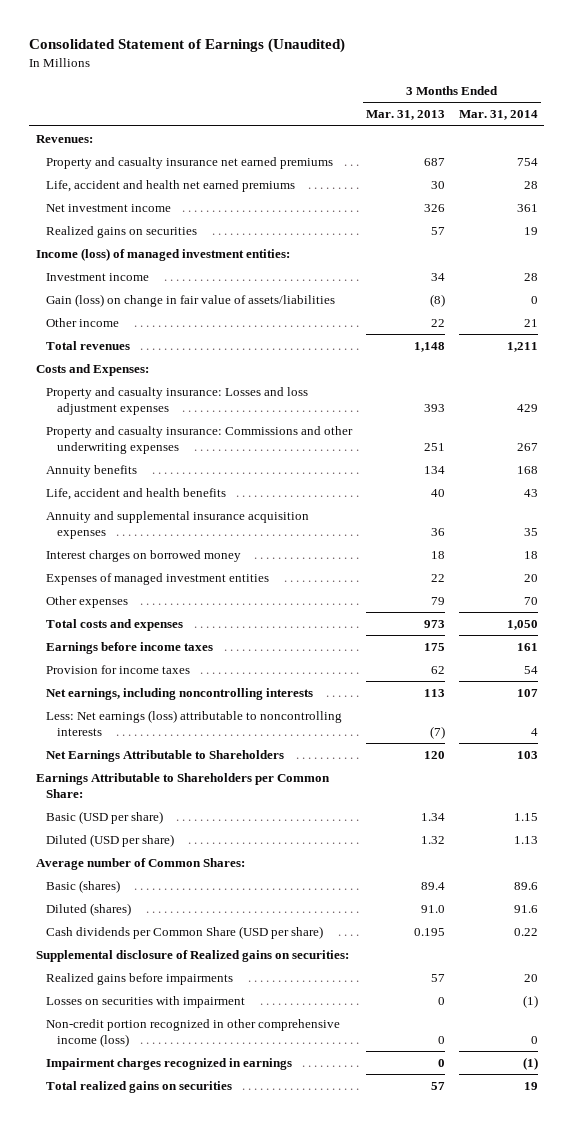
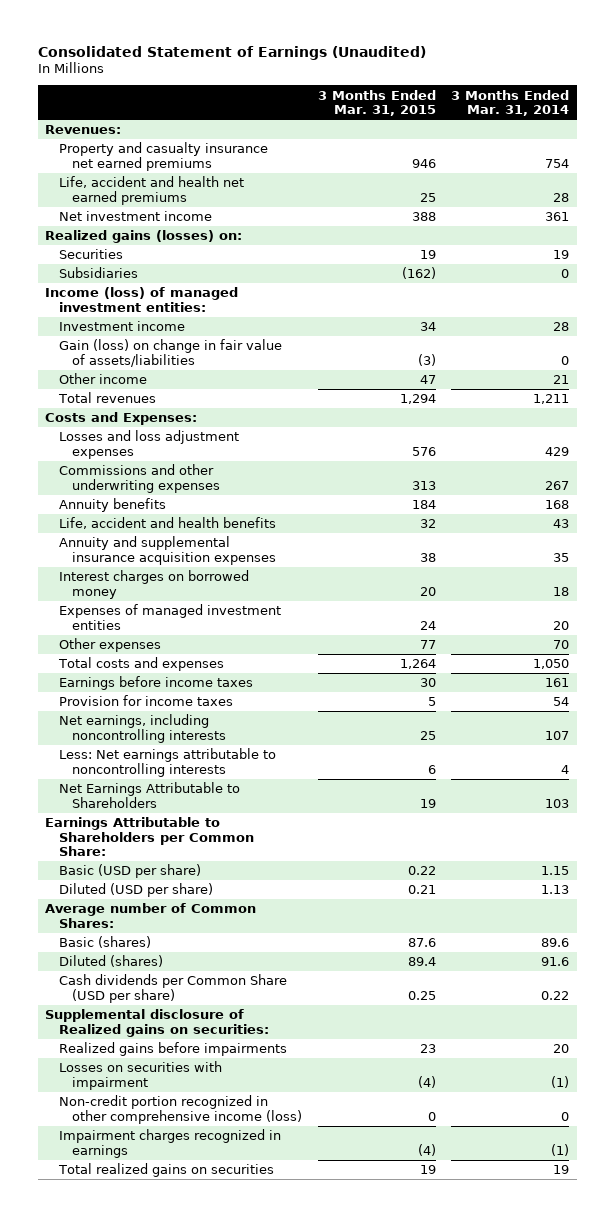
- | 3 Months Ended Mar. 31, 2013 | 3 Months Ended Mar. 31, 2014
+ | 3 Months Ended Mar. 31, 2015 | 3 Months Ended Mar. 31, 2014
- Realized gains on securities | 57 | 19
+ Realized gains (losses) on:
+ Securities | 19 | 19
+ Subsidiaries | (162) | 0
- Property and casualty insurance: Losses and loss adjustment expenses | 393 | 429
- Property and casualty insurance: Commissions and other underwriting expenses | 251 | 267
+ Losses and loss adjustment expenses | 576 | 429
+ Commissions and other underwriting expenses | 313 | 267
- Less: Net earnings (loss) attributable to noncontrolling interests | (7) | 4
+ Less: Net earnings attributable to noncontrolling interests | 6 | 4

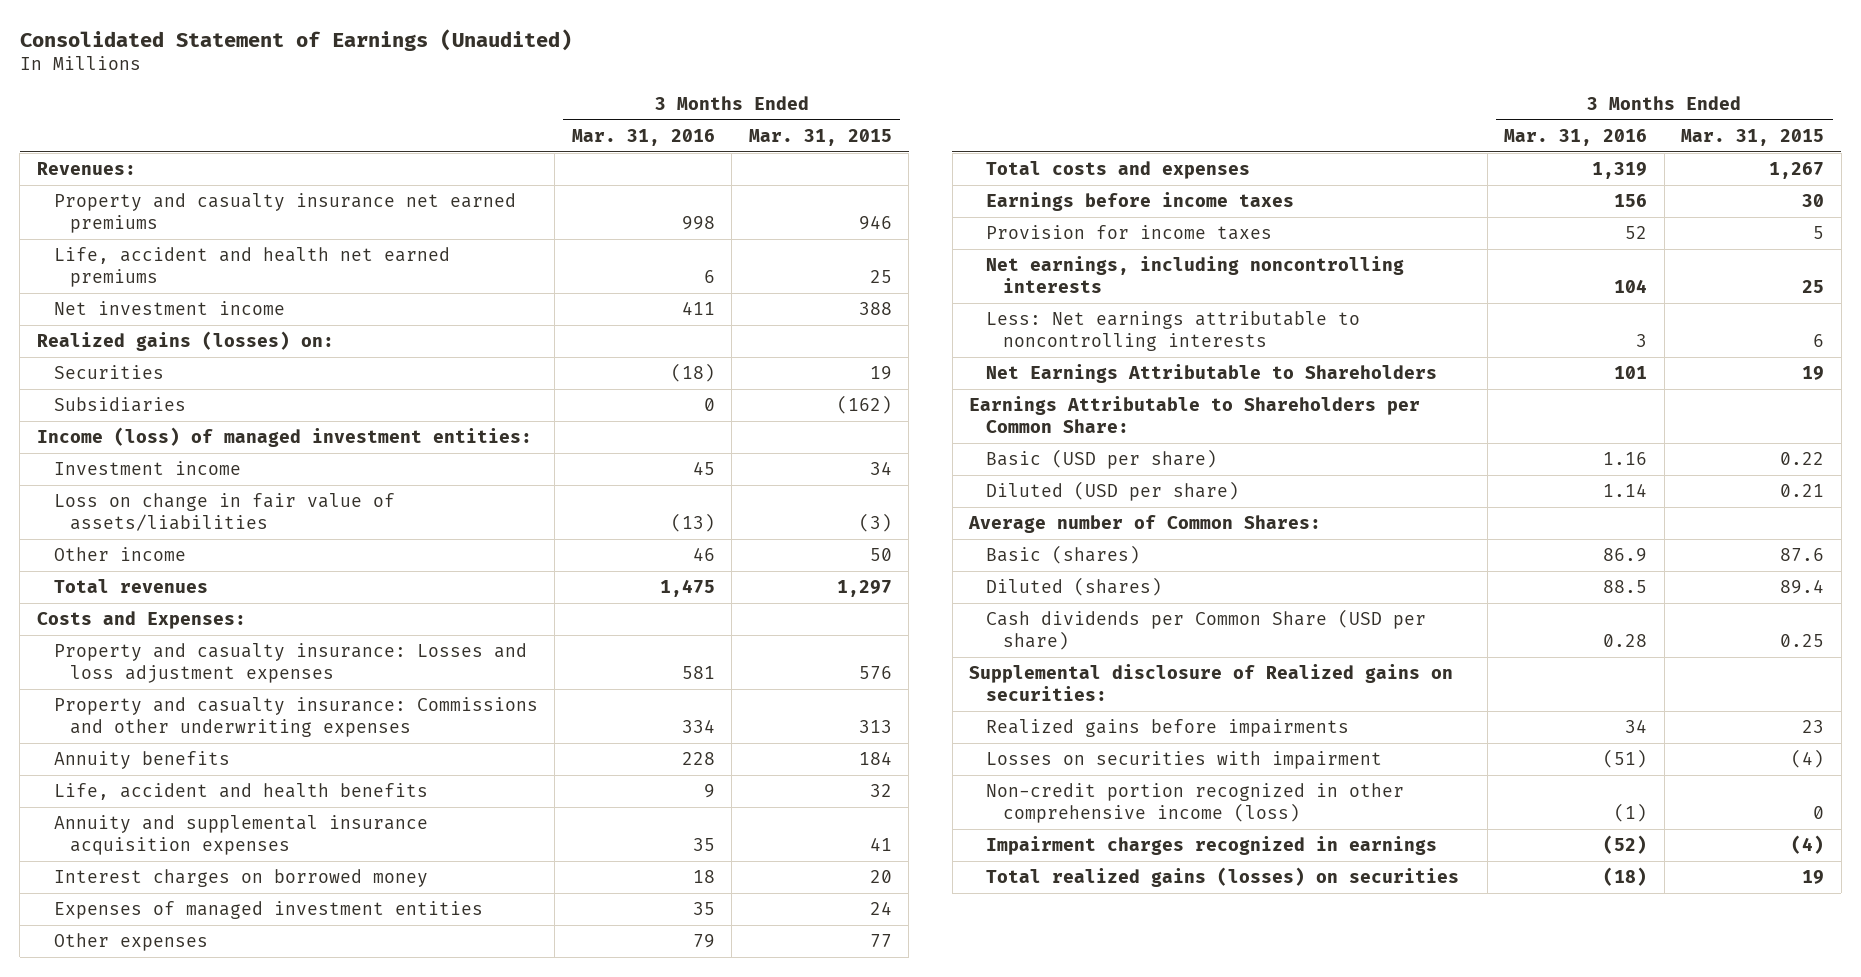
- | 3 Months Ended Mar. 31, 2015 | 3 Months Ended Mar. 31, 2014
+ | 3 Months Ended Mar. 31, 2016 | 3 Months Ended Mar. 31, 2015
- Gain (loss) on change in fair value of assets/liabilities | (3) | 0
- Other income | 47 | 21
- Total revenues | 1,294 | 1,211
+ Loss on change in fair value of assets/liabilities | (13) | (3)
+ Other income | 46 | 50
+ Total revenues | 1,475 | 1,297
- Losses and loss adjustment expenses | 576 | 429
- Commissions and other underwriting expenses | 313 | 267
+ Property and casualty insurance: Losses and loss adjustment expenses | 581 | 576
+ Property and casualty insurance: Commissions and other underwriting expenses | 334 | 313
- Annuity and supplemental insurance acquisition expenses | 38 | 35
+ Annuity and supplemental insurance acquisition expenses | 35 | 41
- Total costs and expenses | 1,264 | 1,050
+ Total costs and expenses | 1,319 | 1,267
- Total realized gains on securities | 19 | 19
+ Total realized gains (losses) on securities | (18) | 19

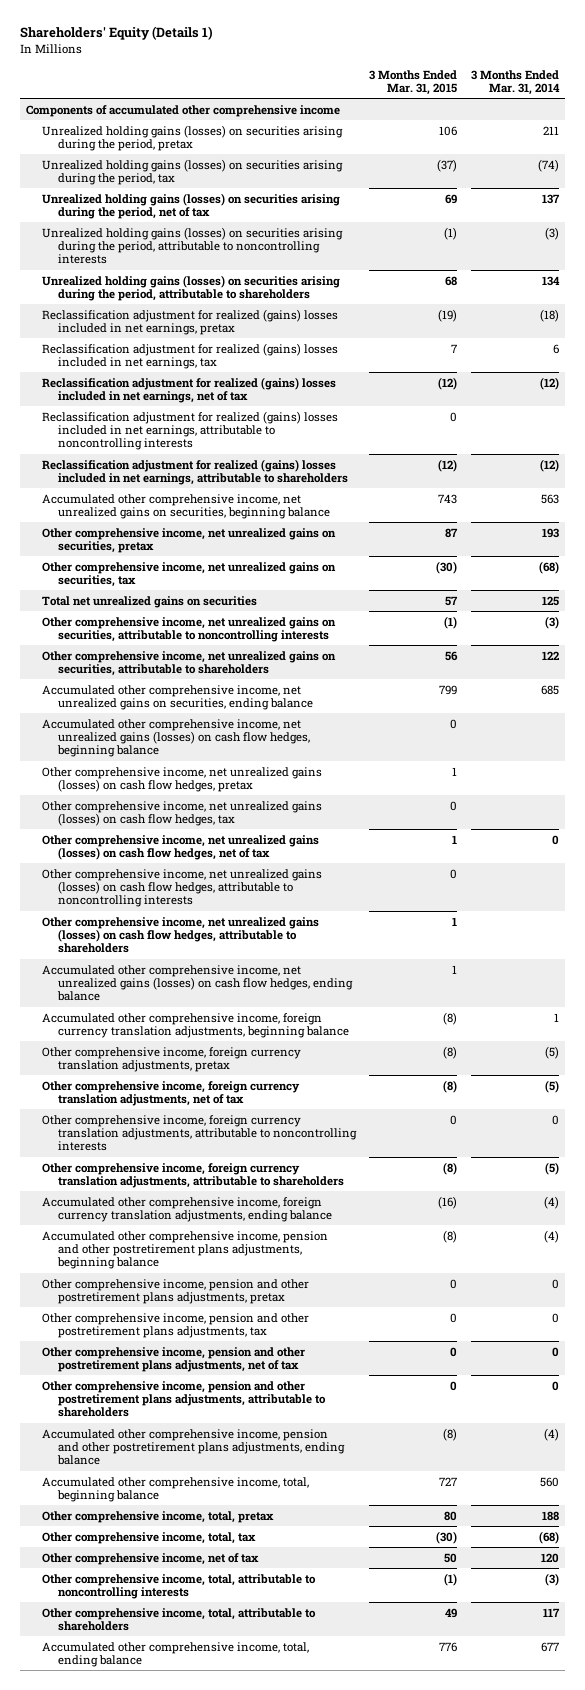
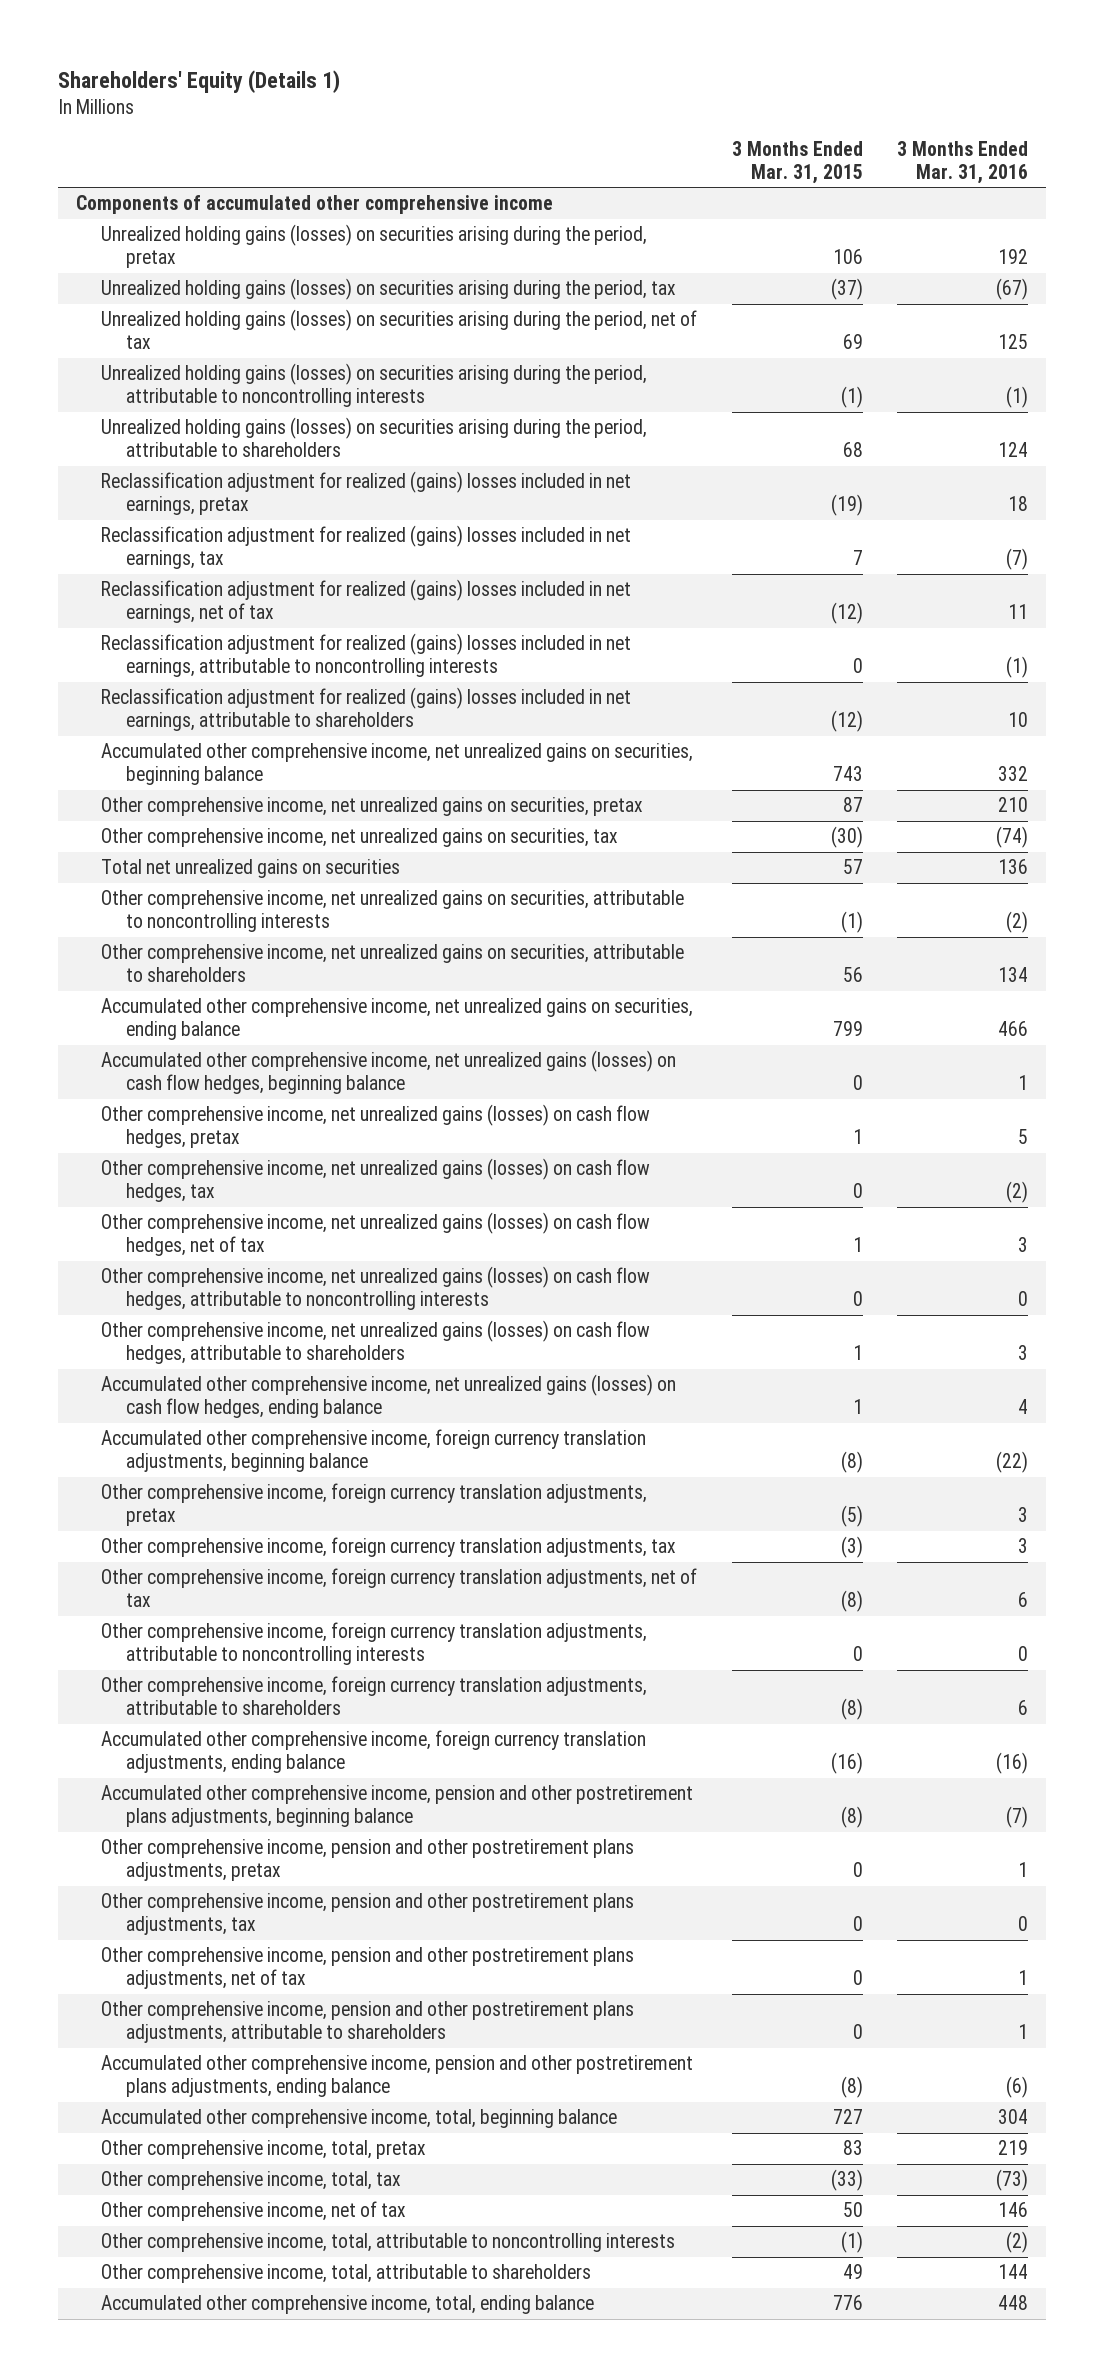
- | 3 Months Ended Mar. 31, 2015 | 3 Months Ended Mar. 31, 2014
+ | 3 Months Ended Mar. 31, 2015 | 3 Months Ended Mar. 31, 2016
- Other comprehensive income, foreign currency translation adjustments, pretax | (8) | (5)
+ Other comprehensive income, foreign currency translation adjustments, pretax | (5) | 3
+ Other comprehensive income, foreign currency translation adjustments, tax | (3) | 3
- Other comprehensive income, total, pretax | 80 | 188
- Other comprehensive income, total, tax | (30) | (68)
+ Other comprehensive income, total, pretax | 83 | 219
+ Other comprehensive income, total, tax | (33) | (73)

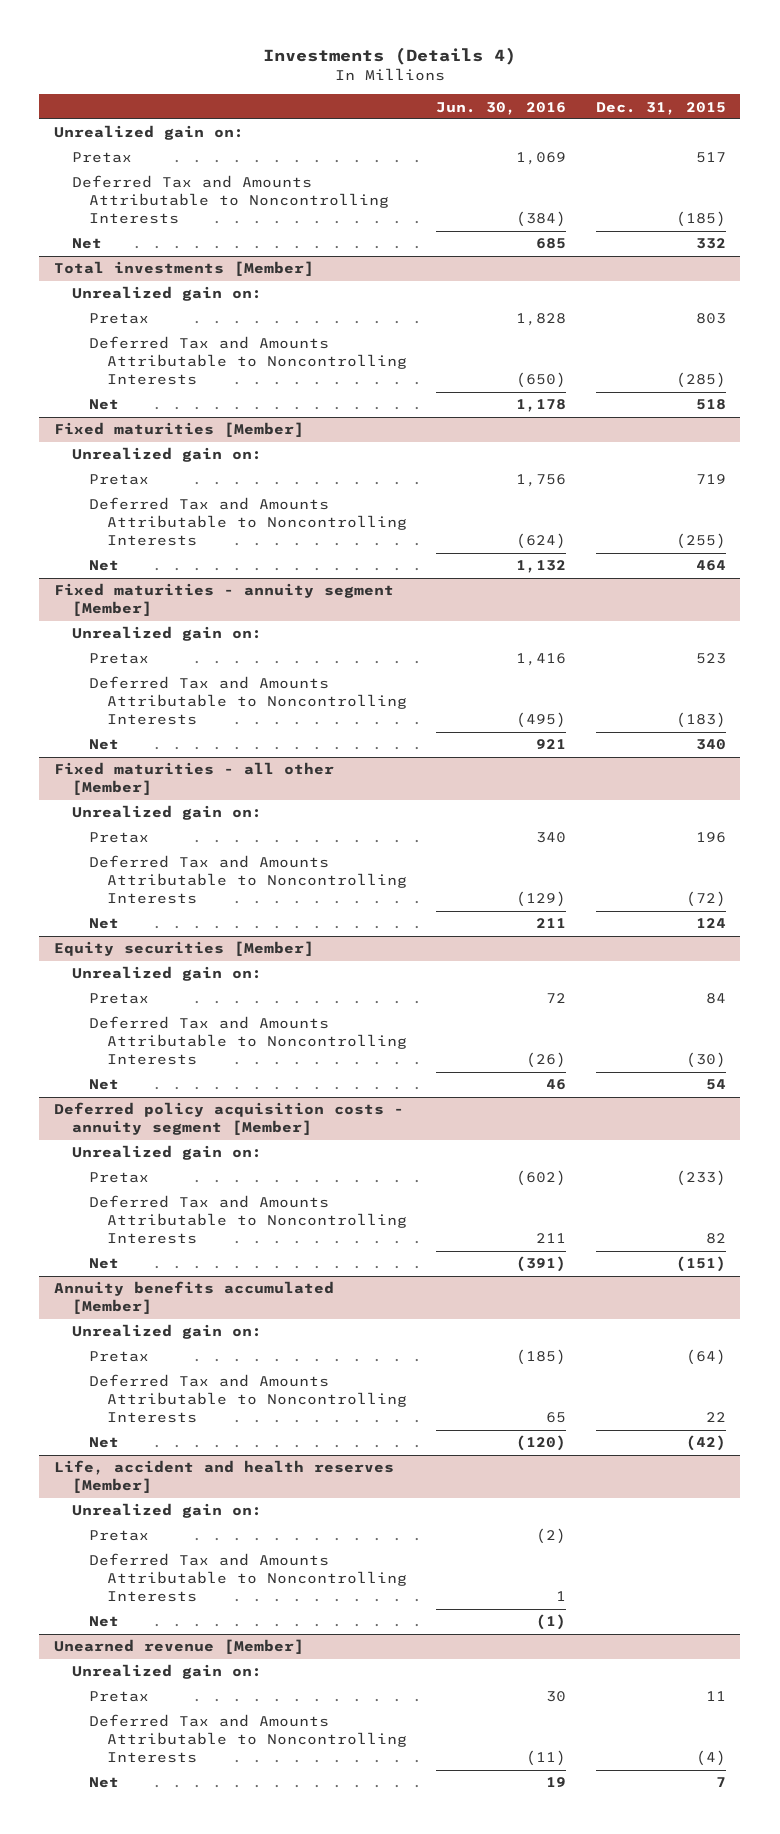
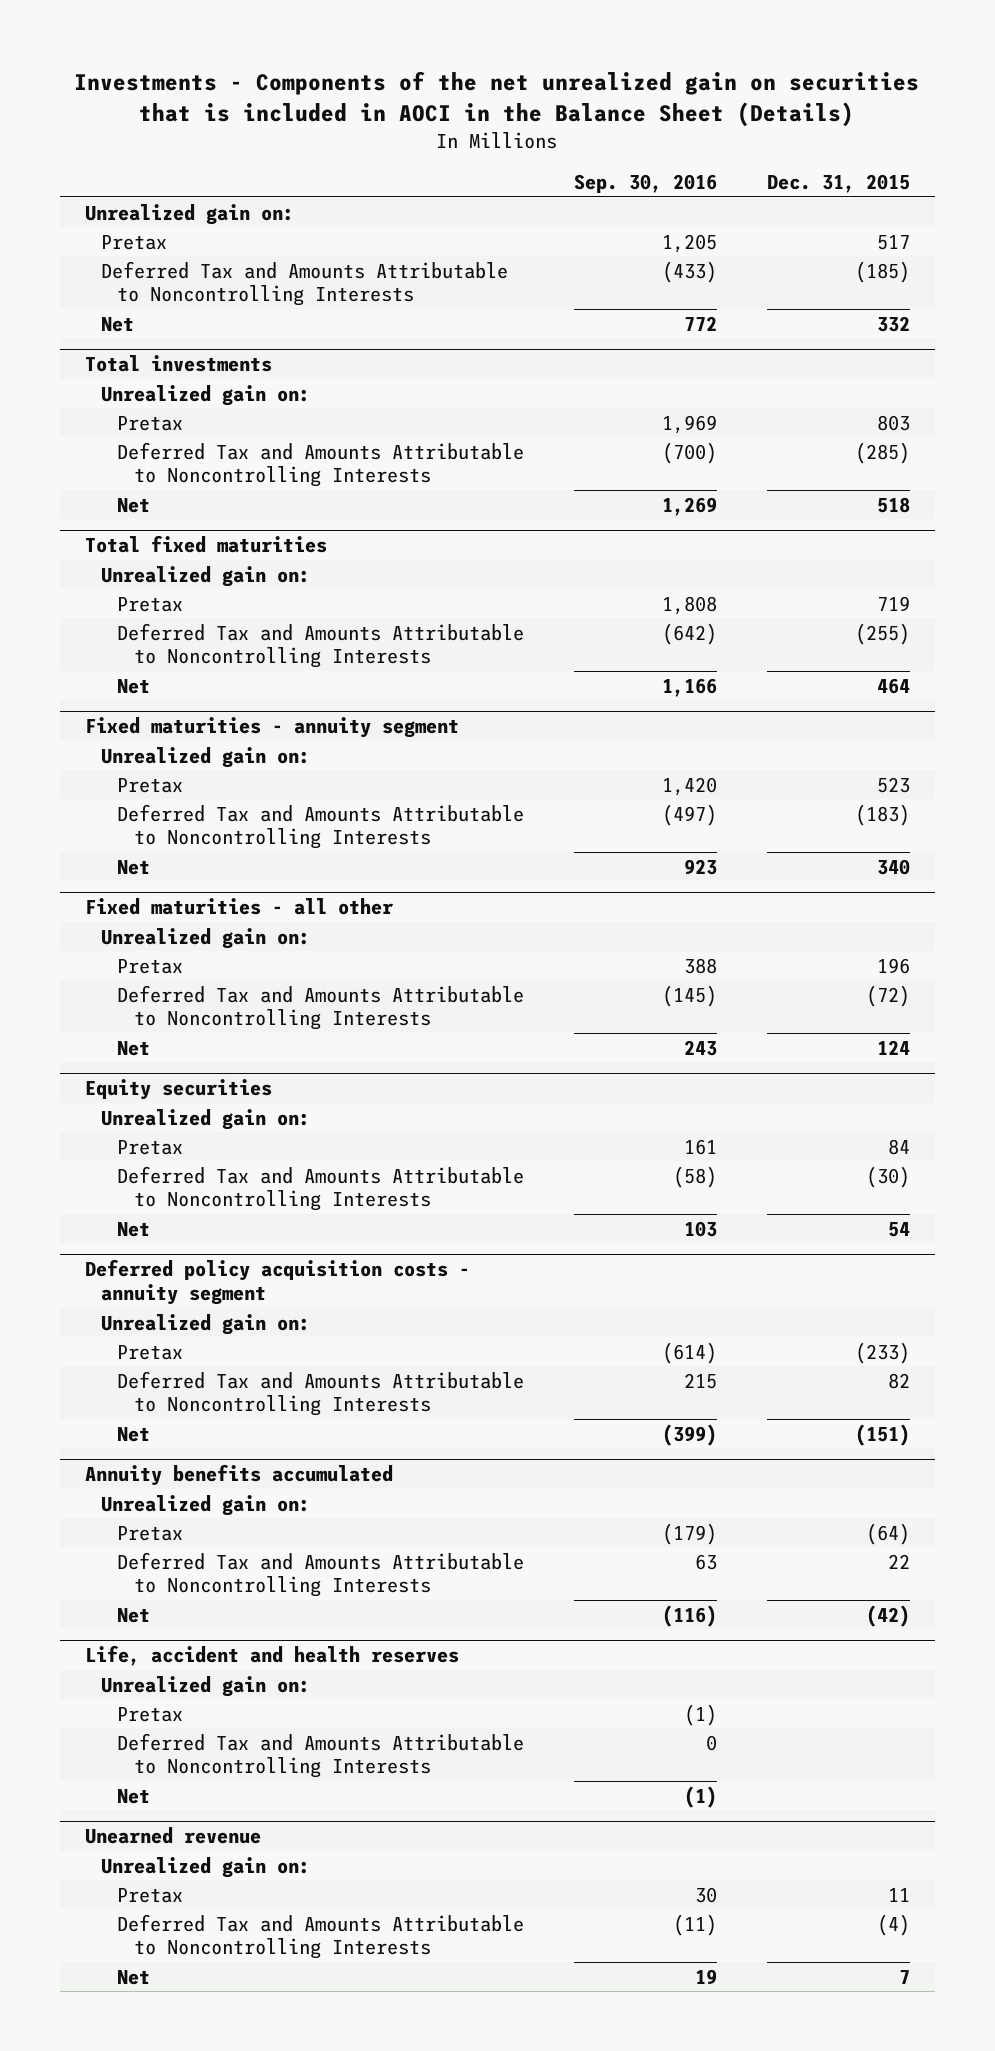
- Investments (Details 4)
+ Investments - Components of the net unrealized gain on securities that is included in AOCI in the Balance Sheet (Details)
- | Jun. 30, 2016 | Dec. 31, 2015
+ | Sep. 30, 2016 | Dec. 31, 2015
- Total investments [Member]
+ Total investments
- Fixed maturities [Member]
+ Total fixed maturities
- Fixed maturities - annuity segment [Member]
+ Fixed maturities - annuity segment
- Fixed maturities - all other [Member]
+ Fixed maturities - all other
- Equity securities [Member]
+ Equity securities
- Deferred policy acquisition costs - annuity segment [Member]
+ Deferred policy acquisition costs - annuity segment
- Annuity benefits accumulated [Member]
+ Annuity benefits accumulated
- Life, accident and health reserves [Member]
+ Life, accident and health reserves
- Unearned revenue [Member]
+ Unearned revenue

